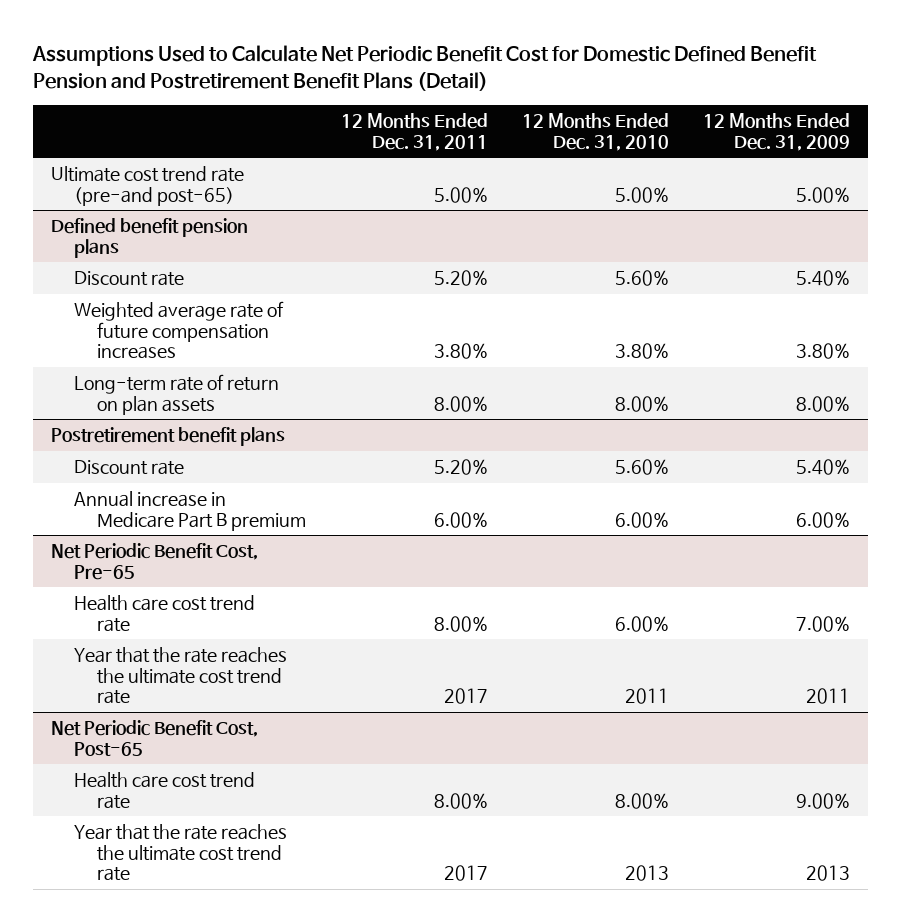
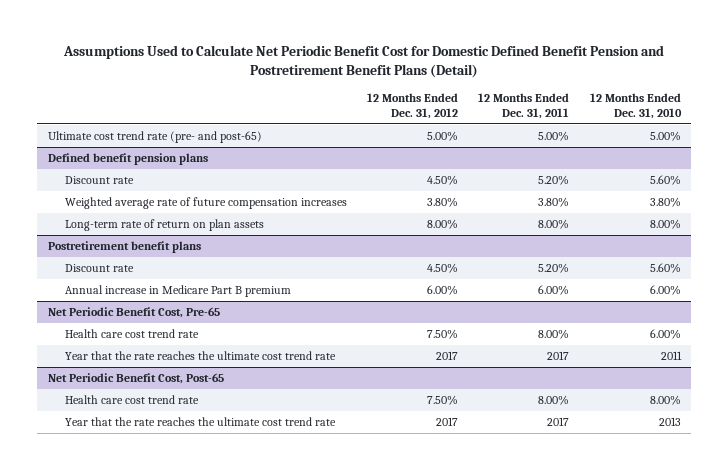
- | 12 Months Ended Dec. 31, 2011 | 12 Months Ended Dec. 31, 2010 | 12 Months Ended Dec. 31, 2009
+ | 12 Months Ended Dec. 31, 2012 | 12 Months Ended Dec. 31, 2011 | 12 Months Ended Dec. 31, 2010
- Ultimate cost trend rate (pre-and post-65) | 5.00% | 5.00% | 5.00%
+ Ultimate cost trend rate (pre- and post-65) | 5.00% | 5.00% | 5.00%

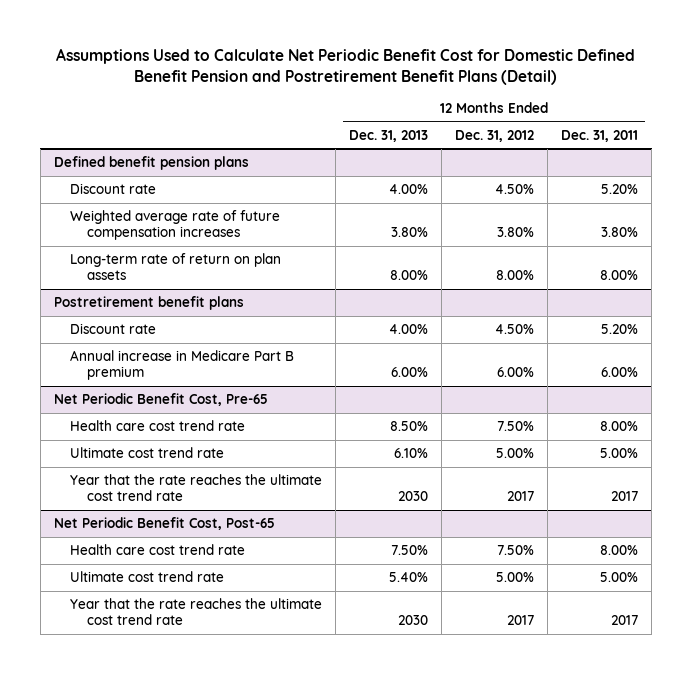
- | 12 Months Ended Dec. 31, 2012 | 12 Months Ended Dec. 31, 2011 | 12 Months Ended Dec. 31, 2010
+ | 12 Months Ended Dec. 31, 2013 | 12 Months Ended Dec. 31, 2012 | 12 Months Ended Dec. 31, 2011
- Ultimate cost trend rate (pre- and post-65) | 5.00% | 5.00% | 5.00%
@ Net Periodic Benefit Cost, Pre-65
+ Ultimate cost trend rate | 6.10% | 5.00% | 5.00%
@ Net Periodic Benefit Cost, Post-65
+ Ultimate cost trend rate | 5.40% | 5.00% | 5.00%

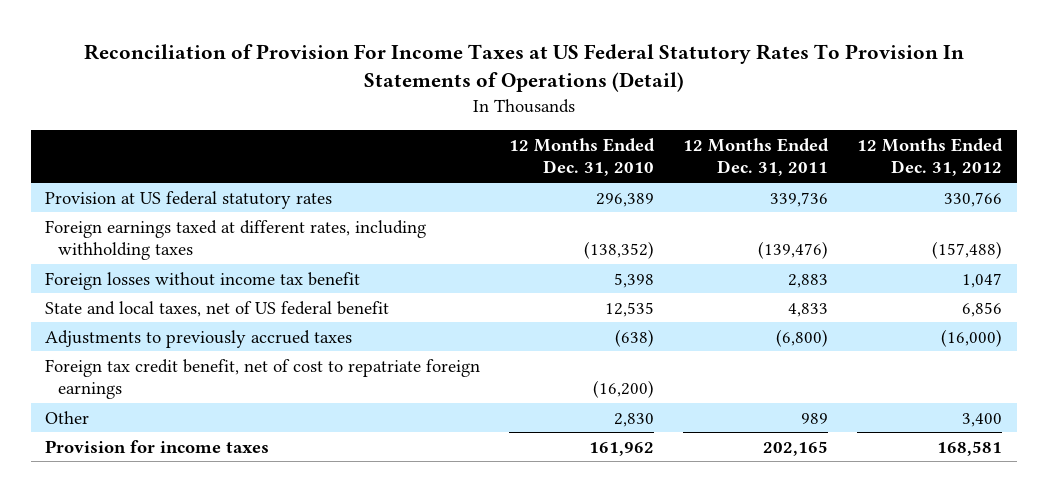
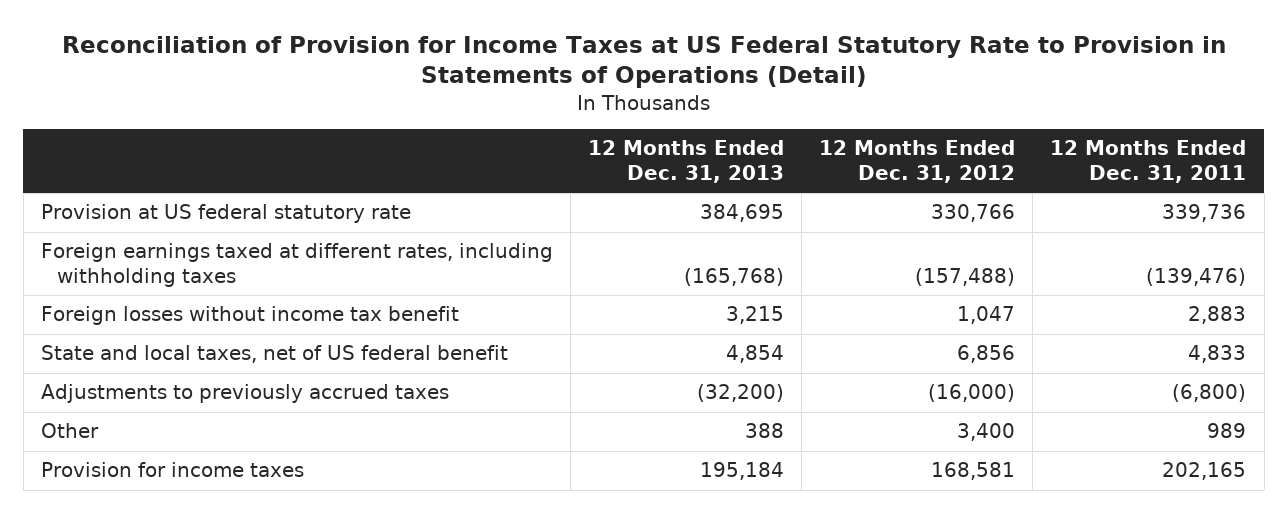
- Reconciliation of Provision For Income Taxes at US Federal Statutory Rates To Provision In Statements of Operations (Detail)
+ Reconciliation of Provision for Income Taxes at US Federal Statutory Rate to Provision in Statements of Operations (Detail)
- | 12 Months Ended Dec. 31, 2010 | 12 Months Ended Dec. 31, 2011 | 12 Months Ended Dec. 31, 2012
+ | 12 Months Ended Dec. 31, 2013 | 12 Months Ended Dec. 31, 2012 | 12 Months Ended Dec. 31, 2011
- Provision at US federal statutory rates | 296,389 | 339,736 | 330,766
+ Provision at US federal statutory rate | 384,695 | 330,766 | 339,736
- Foreign tax credit benefit, net of cost to repatriate foreign earnings | (16,200) | |

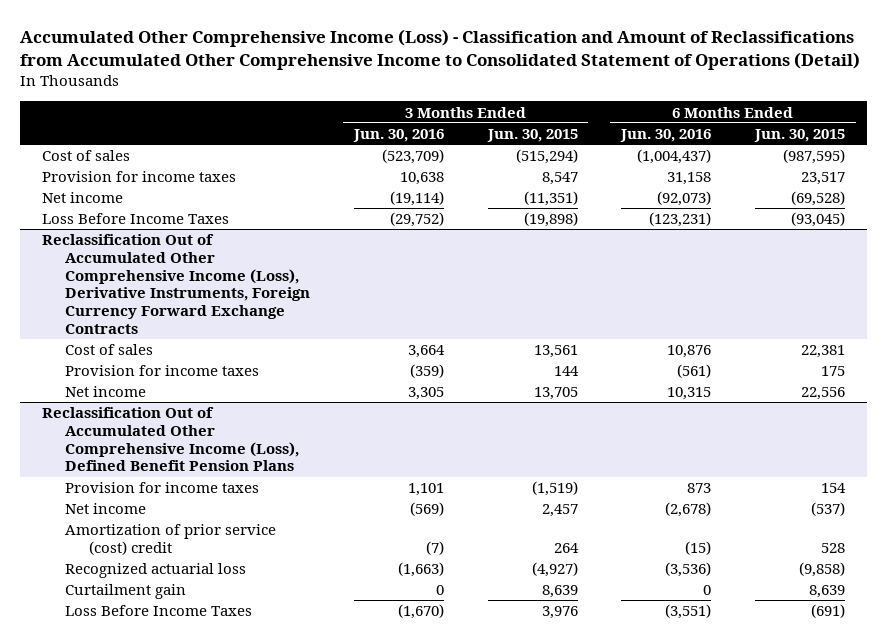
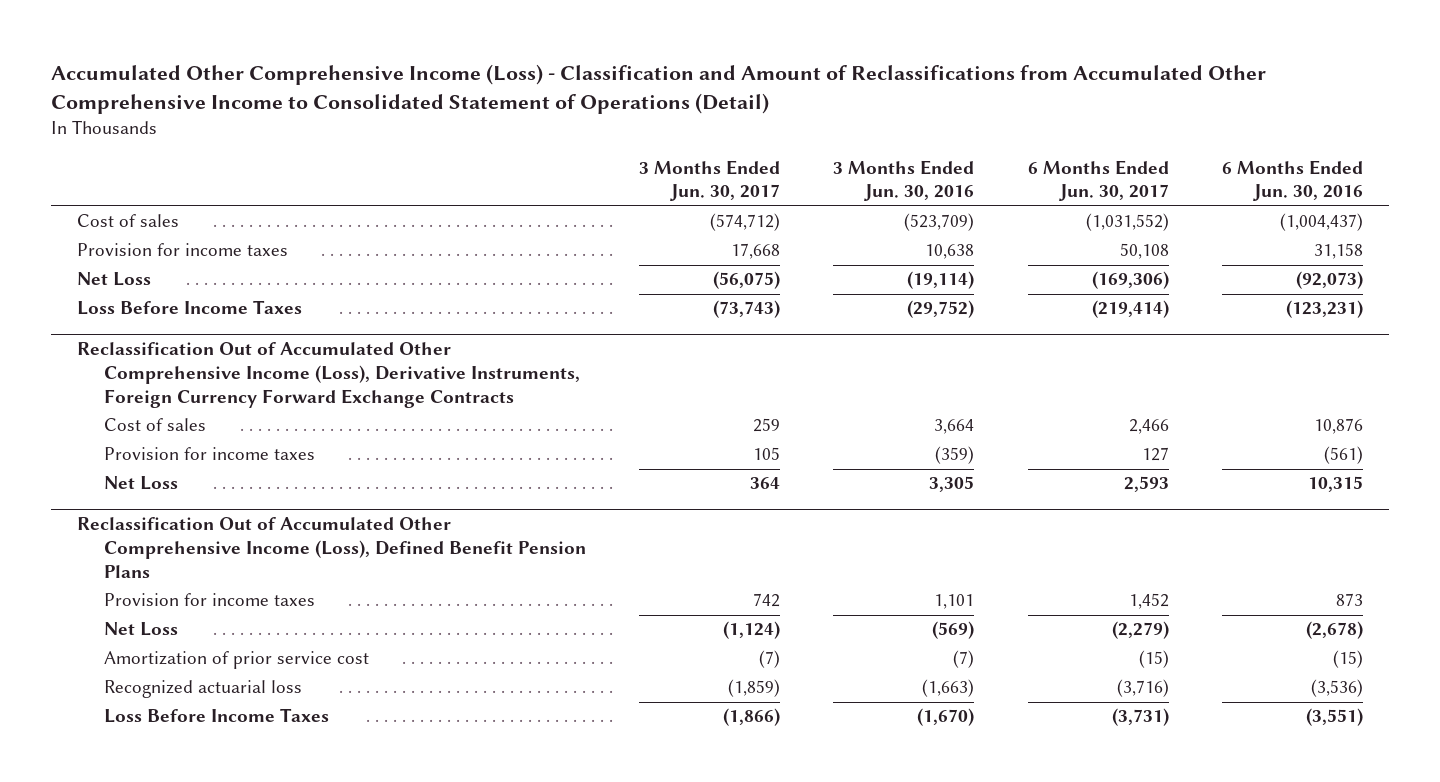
- | 3 Months Ended Jun. 30, 2016 | 3 Months Ended Jun. 30, 2015 | 6 Months Ended Jun. 30, 2016 | 6 Months Ended Jun. 30, 2015
+ | 3 Months Ended Jun. 30, 2017 | 3 Months Ended Jun. 30, 2016 | 6 Months Ended Jun. 30, 2017 | 6 Months Ended Jun. 30, 2016
- Net income | (19,114) | (11,351) | (92,073) | (69,528)
+ Net Loss | (56,075) | (19,114) | (169,306) | (92,073)
@ Reclassification Out of Accumulated Other Comprehensive Income (Loss), Derivative Instruments, Foreign Currency Forward Exchange Contracts
- Net income | 3,305 | 13,705 | 10,315 | 22,556
+ Net Loss | 364 | 3,305 | 2,593 | 10,315
@ Reclassification Out of Accumulated Other Comprehensive Income (Loss), Defined Benefit Pension Plans
- Net income | (569) | 2,457 | (2,678) | (537)
- Amortization of prior service (cost) credit | (7) | 264 | (15) | 528
+ Net Loss | (1,124) | (569) | (2,279) | (2,678)
+ Amortization of prior service cost | (7) | (7) | (15) | (15)
- Curtailment gain | 0 | 8,639 | 0 | 8,639

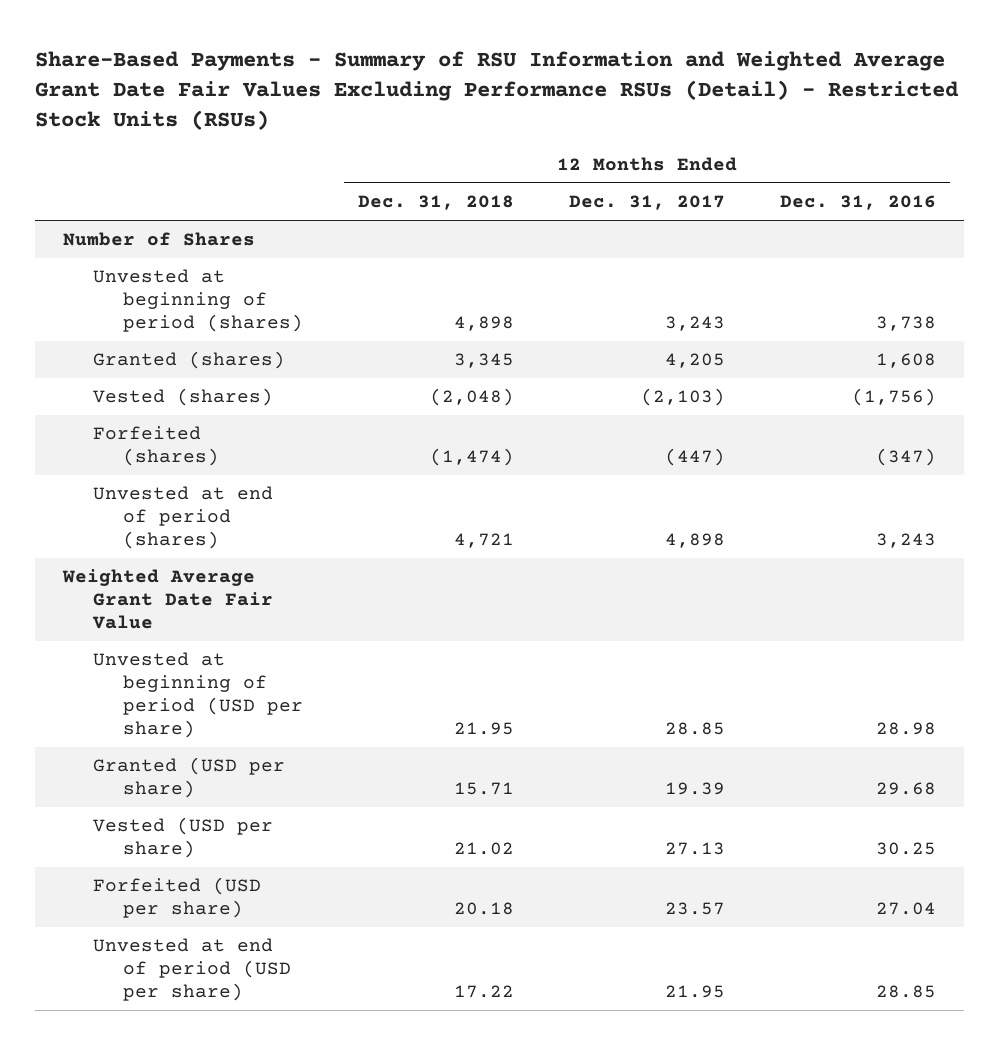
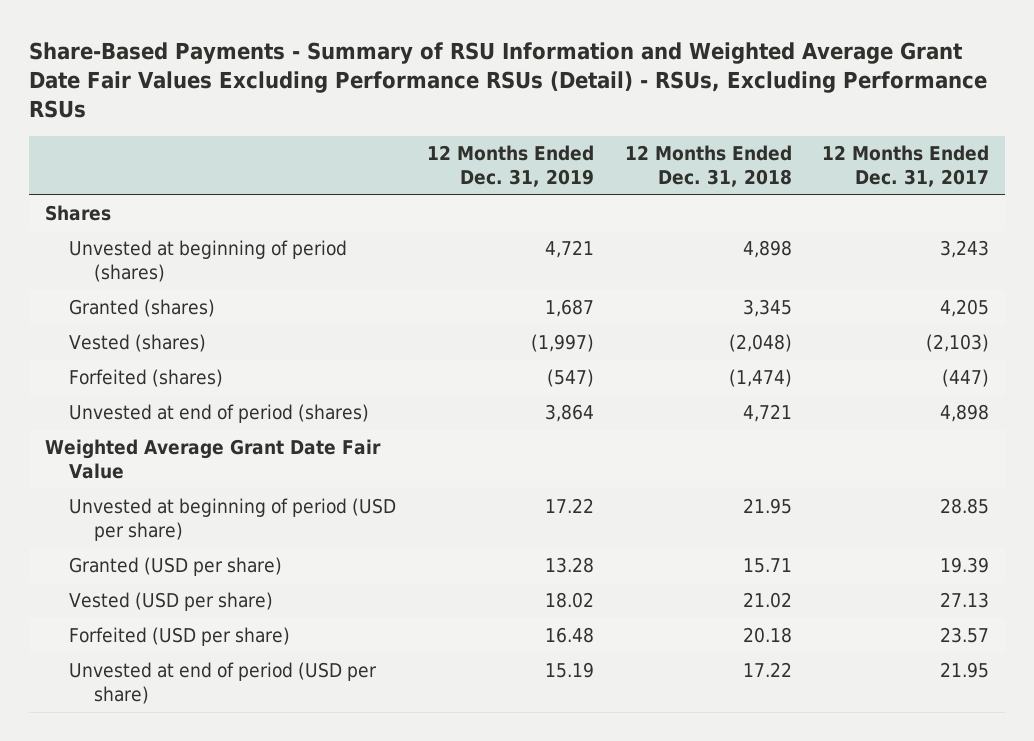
- Share-Based Payments - Summary of RSU Information and Weighted Average Grant Date Fair Values Excluding Performance RSUs (Detail) - Restricted Stock Units (RSUs)
+ Share-Based Payments - Summary of RSU Information and Weighted Average Grant Date Fair Values Excluding Performance RSUs (Detail) - RSUs, Excluding Performance RSUs
- | 12 Months Ended Dec. 31, 2018 | 12 Months Ended Dec. 31, 2017 | 12 Months Ended Dec. 31, 2016
+ | 12 Months Ended Dec. 31, 2019 | 12 Months Ended Dec. 31, 2018 | 12 Months Ended Dec. 31, 2017
- Number of Shares
+ Shares

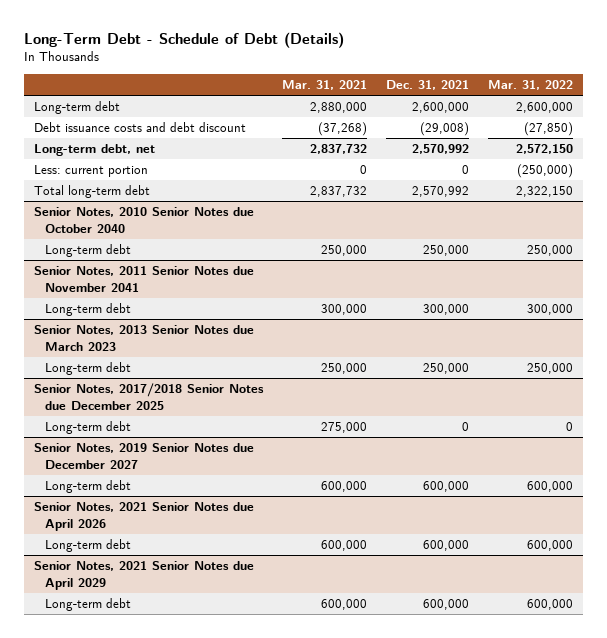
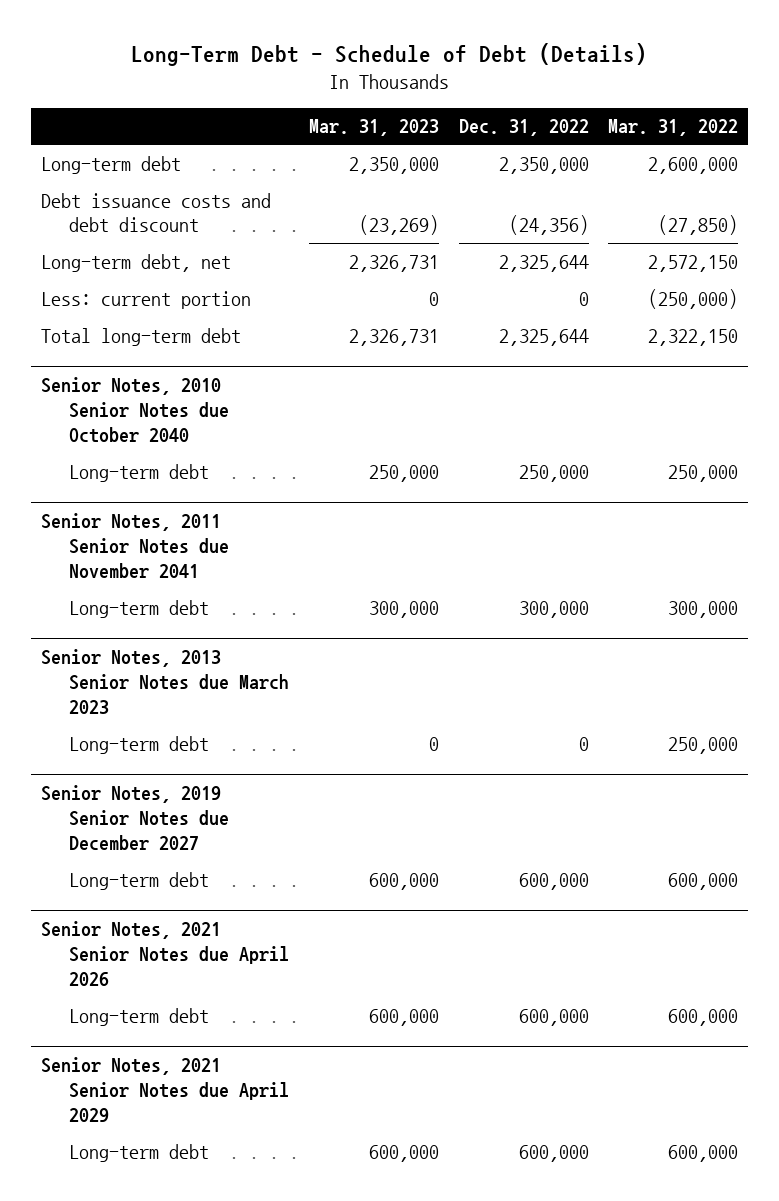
- | Mar. 31, 2021 | Dec. 31, 2021 | Mar. 31, 2022
+ | Mar. 31, 2023 | Dec. 31, 2022 | Mar. 31, 2022
- Senior Notes, 2017/2018 Senior Notes due December 2025
- Long-term debt | 275,000 | 0 | 0

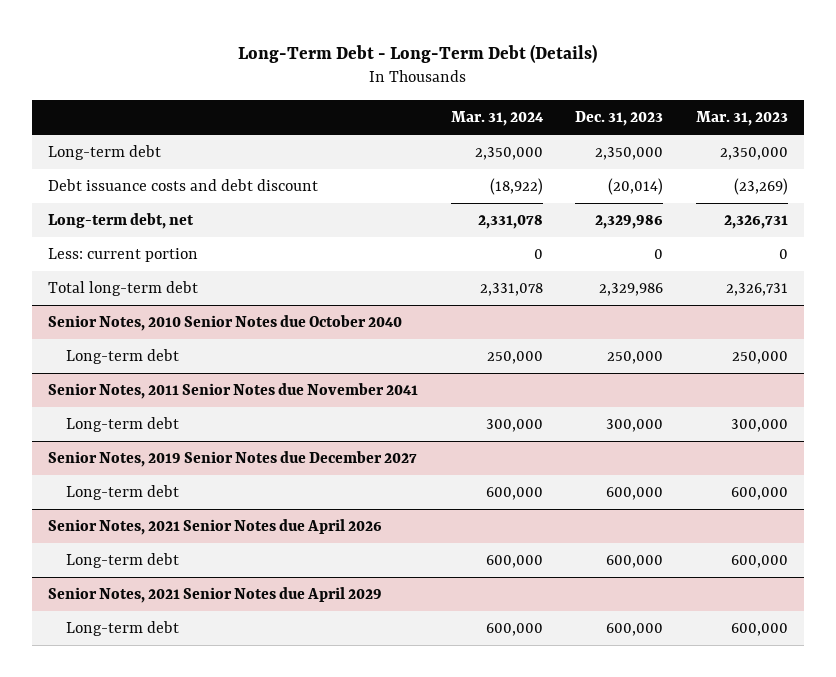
- Long-Term Debt - Schedule of Debt (Details)
+ Long-Term Debt - Long-Term Debt (Details)
- | Mar. 31, 2023 | Dec. 31, 2022 | Mar. 31, 2022
+ | Mar. 31, 2024 | Dec. 31, 2023 | Mar. 31, 2023
- Senior Notes, 2013 Senior Notes due March 2023
- Long-term debt | 0 | 0 | 250,000

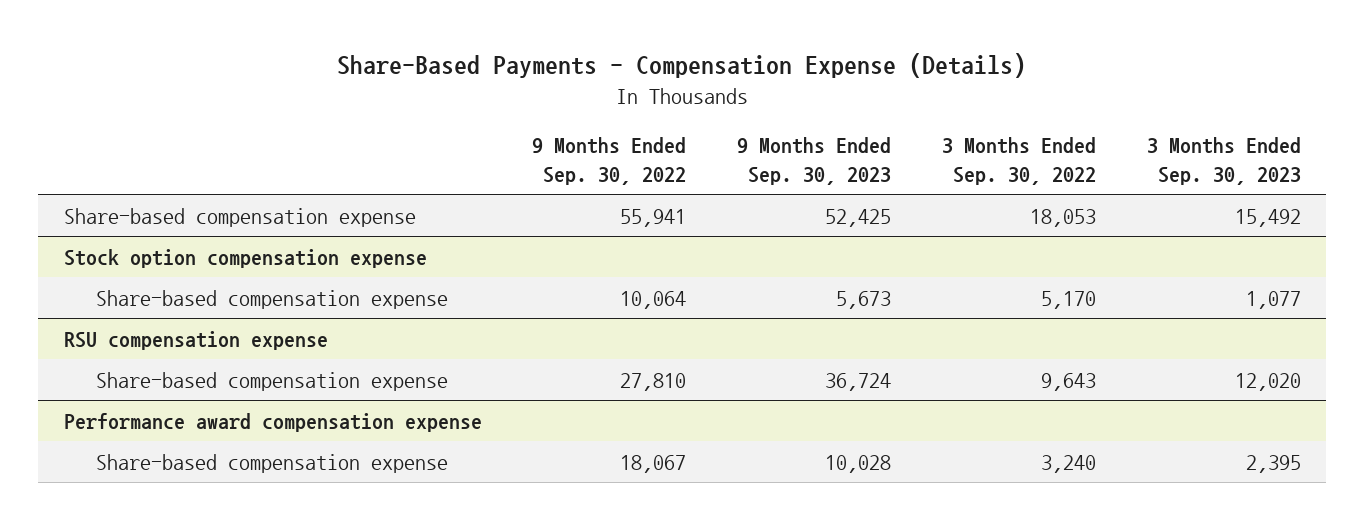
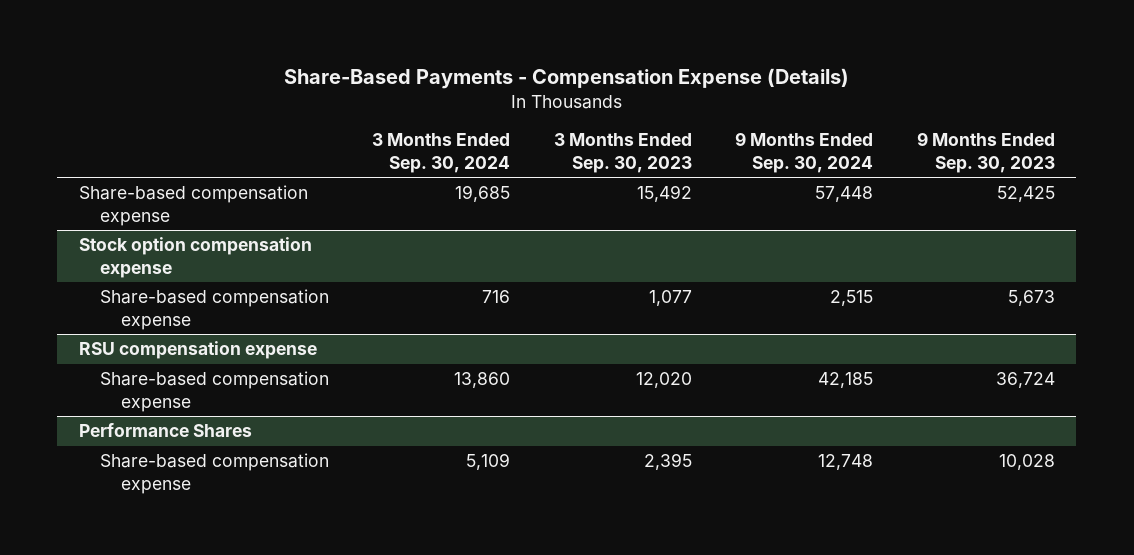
- | 9 Months Ended Sep. 30, 2022 | 9 Months Ended Sep. 30, 2023 | 3 Months Ended Sep. 30, 2022 | 3 Months Ended Sep. 30, 2023
+ | 3 Months Ended Sep. 30, 2024 | 3 Months Ended Sep. 30, 2023 | 9 Months Ended Sep. 30, 2024 | 9 Months Ended Sep. 30, 2023
- Performance award compensation expense
+ Performance Shares

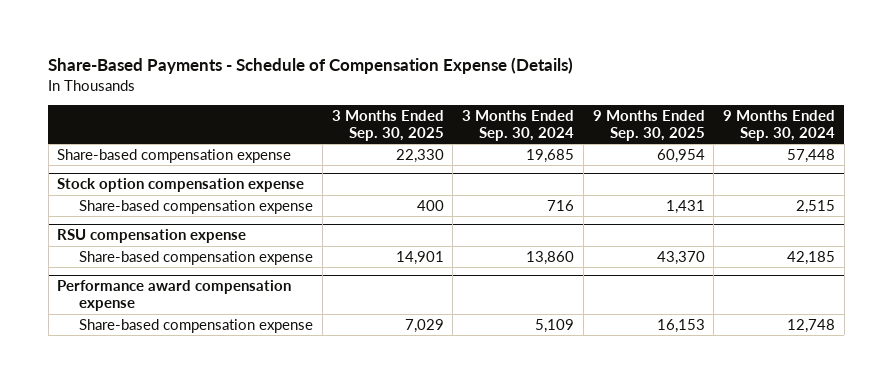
- Share-Based Payments - Compensation Expense (Details)
+ Share-Based Payments - Schedule of Compensation Expense (Details)
- | 3 Months Ended Sep. 30, 2024 | 3 Months Ended Sep. 30, 2023 | 9 Months Ended Sep. 30, 2024 | 9 Months Ended Sep. 30, 2023
+ | 3 Months Ended Sep. 30, 2025 | 3 Months Ended Sep. 30, 2024 | 9 Months Ended Sep. 30, 2025 | 9 Months Ended Sep. 30, 2024
- Performance Shares
+ Performance award compensation expense

